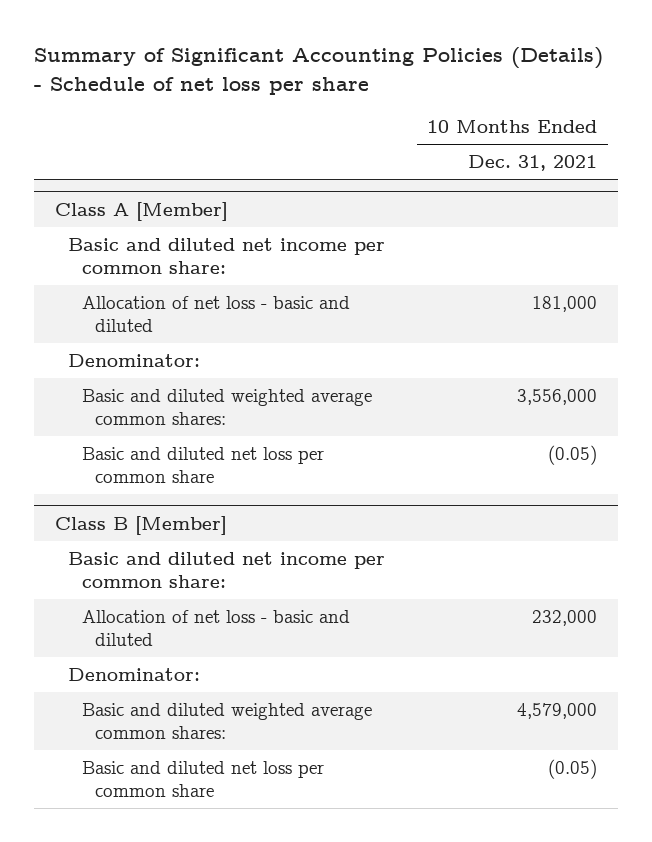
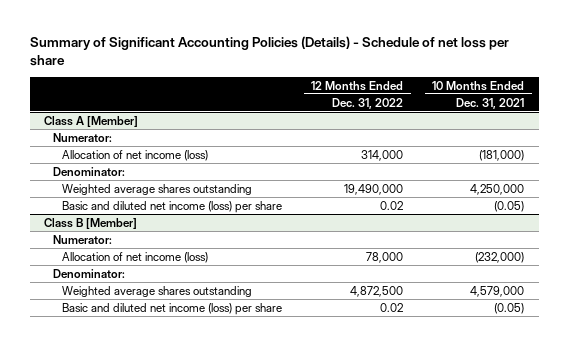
- | 10 Months Ended Dec. 31, 2021
+ | 12 Months Ended Dec. 31, 2022 | 10 Months Ended Dec. 31, 2021
@ Class A [Member]
- Basic and diluted net income per common share:
- Allocation of net loss - basic and diluted | 181,000
+ Numerator:
+ Allocation of net income (loss) | 314,000 | (181,000)
- Basic and diluted weighted average common shares: | 3,556,000
- Basic and diluted net loss per common share | (0.05)
+ Weighted average shares outstanding | 19,490,000 | 4,250,000
+ Basic and diluted net income (loss) per share | 0.02 | (0.05)
@ Class B [Member]
- Basic and diluted net income per common share:
- Allocation of net loss - basic and diluted | 232,000
+ Numerator:
+ Allocation of net income (loss) | 78,000 | (232,000)
- Basic and diluted weighted average common shares: | 4,579,000
- Basic and diluted net loss per common share | (0.05)
+ Weighted average shares outstanding | 4,872,500 | 4,579,000
+ Basic and diluted net income (loss) per share | 0.02 | (0.05)

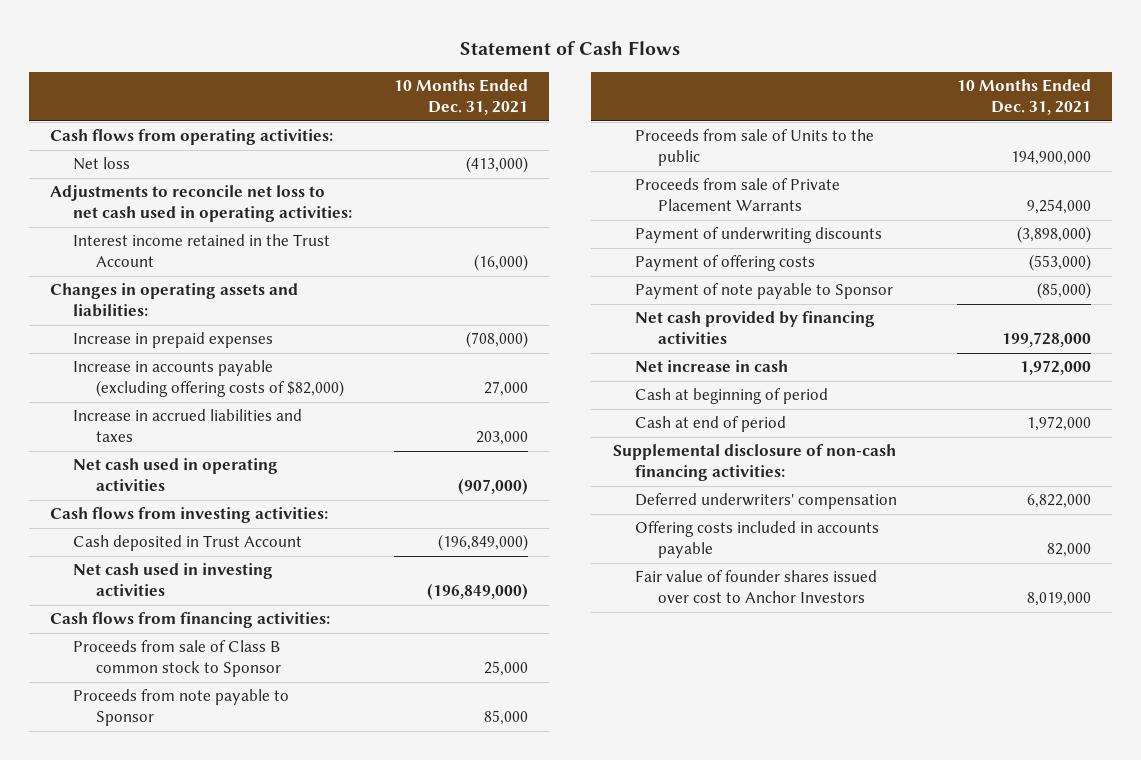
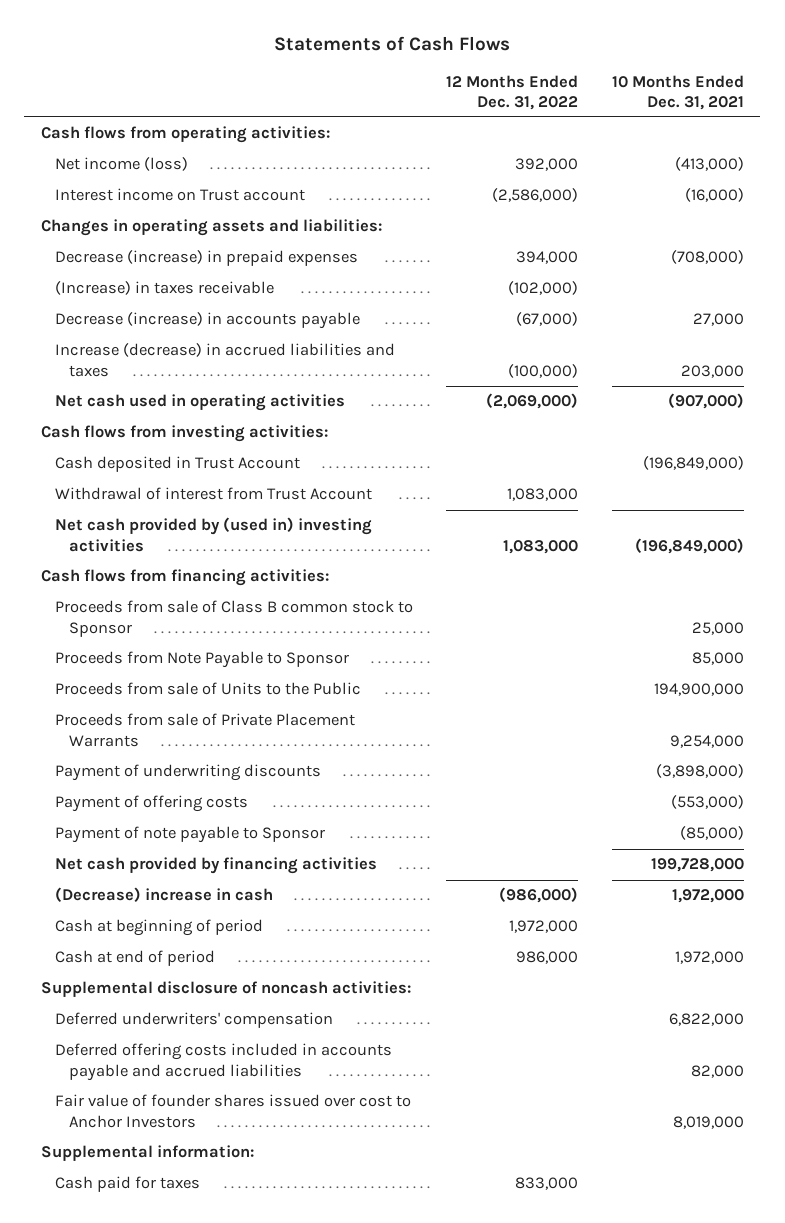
- Statement of Cash Flows
+ Statements of Cash Flows
- | 10 Months Ended Dec. 31, 2021
+ | 12 Months Ended Dec. 31, 2022 | 10 Months Ended Dec. 31, 2021
- Net loss | (413,000)
- Adjustments to reconcile net loss to net cash used in operating activities:
- Interest income retained in the Trust Account | (16,000)
+ Net income (loss) | 392,000 | (413,000)
+ Interest income on Trust account | (2,586,000) | (16,000)
- Increase in prepaid expenses | (708,000)
- Increase in accounts payable (excluding offering costs of $82,000) | 27,000
- Increase in accrued liabilities and taxes | 203,000
+ Decrease (increase) in prepaid expenses | 394,000 | (708,000)
+ (Increase) in taxes receivable | (102,000) |
+ Decrease (increase) in accounts payable | (67,000) | 27,000
+ Increase (decrease) in accrued liabilities and taxes | (100,000) | 203,000
- Net cash used in investing activities | (196,849,000)
+ Withdrawal of interest from Trust Account | 1,083,000 |
+ Net cash provided by (used in) investing activities | 1,083,000 | (196,849,000)
- Proceeds from note payable to Sponsor | 85,000
- Proceeds from sale of Units to the public | 194,900,000
+ Proceeds from Note Payable to Sponsor | | 85,000
+ Proceeds from sale of Units to the Public | | 194,900,000
- Net increase in cash | 1,972,000
+ (Decrease) increase in cash | (986,000) | 1,972,000
- Supplemental disclosure of non-cash financing activities:
+ Supplemental disclosure of noncash activities:
- Offering costs included in accounts payable | 82,000
+ Deferred offering costs included in accounts payable and accrued liabilities | | 82,000
+ Supplemental information:
+ Cash paid for taxes | 833,000 |

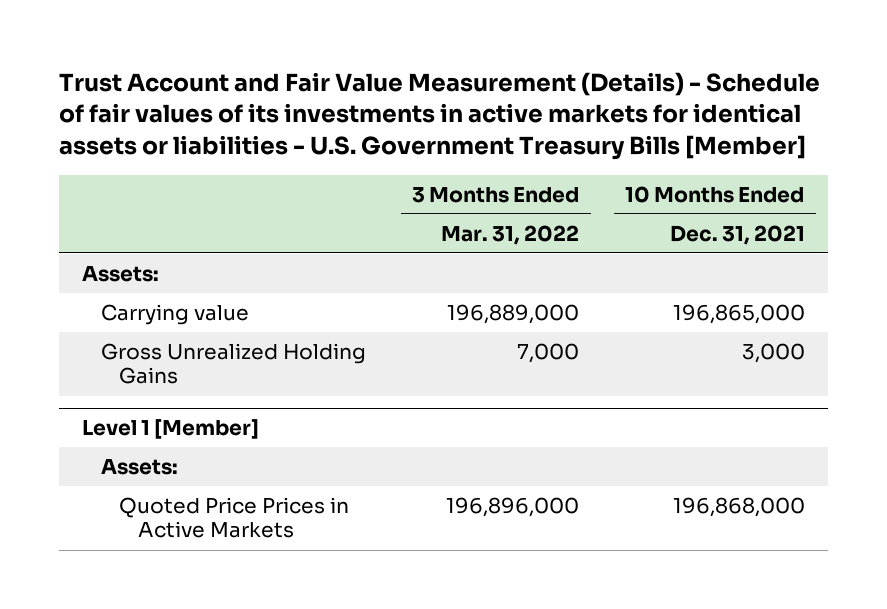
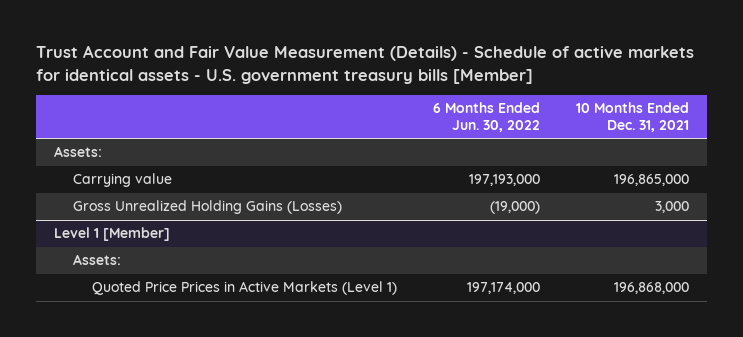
- Trust Account and Fair Value Measurement (Details) - Schedule of fair values of its investments in active markets for identical assets or liabilities - U.S. Government Treasury Bills [Member]
+ Trust Account and Fair Value Measurement (Details) - Schedule of active markets for identical assets - U.S. government treasury bills [Member]
- | 3 Months Ended Mar. 31, 2022 | 10 Months Ended Dec. 31, 2021
+ | 6 Months Ended Jun. 30, 2022 | 10 Months Ended Dec. 31, 2021
- Gross Unrealized Holding Gains | 7,000 | 3,000
+ Gross Unrealized Holding Gains (Losses) | (19,000) | 3,000
@ Level 1 [Member]
- Quoted Price Prices in Active Markets | 196,896,000 | 196,868,000
+ Quoted Price Prices in Active Markets (Level 1) | 197,174,000 | 196,868,000

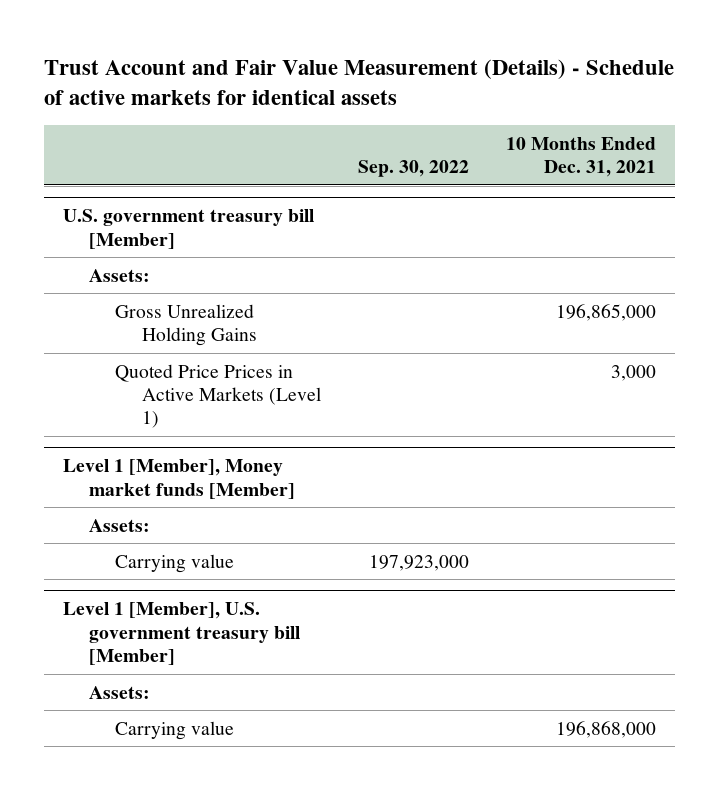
- Trust Account and Fair Value Measurement (Details) - Schedule of active markets for identical assets - U.S. government treasury bills [Member]
+ Trust Account and Fair Value Measurement (Details) - Schedule of active markets for identical assets
- | 6 Months Ended Jun. 30, 2022 | 10 Months Ended Dec. 31, 2021
+ | Sep. 30, 2022 | 10 Months Ended Dec. 31, 2021
+ U.S. government treasury bill [Member]
- Carrying value | 197,193,000 | 196,865,000
- Gross Unrealized Holding Gains (Losses) | (19,000) | 3,000
- Level 1 [Member]
+ Gross Unrealized Holding Gains | | 196,865,000
+ Quoted Price Prices in Active Markets (Level 1) | | 3,000
+ Level 1 [Member], Money market funds [Member]
- Quoted Price Prices in Active Markets (Level 1) | 197,174,000 | 196,868,000
+ Carrying value | 197,923,000 |
+ Level 1 [Member], U.S. government treasury bill [Member]
+ Assets:
+ Carrying value | | 196,868,000

